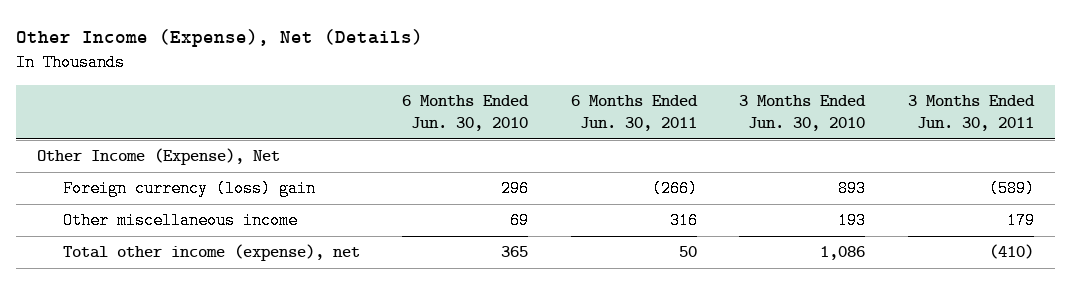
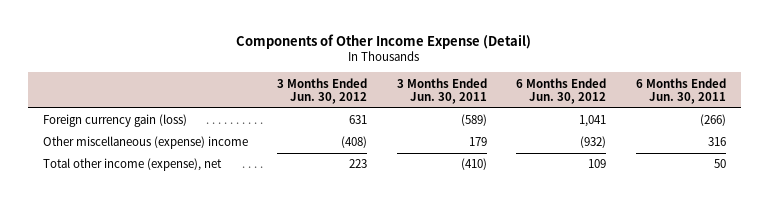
- Other Income (Expense), Net (Details)
+ Components of Other Income Expense (Detail)
- | 6 Months Ended Jun. 30, 2010 | 6 Months Ended Jun. 30, 2011 | 3 Months Ended Jun. 30, 2010 | 3 Months Ended Jun. 30, 2011
+ | 3 Months Ended Jun. 30, 2012 | 3 Months Ended Jun. 30, 2011 | 6 Months Ended Jun. 30, 2012 | 6 Months Ended Jun. 30, 2011
- Other Income (Expense), Net
- Foreign currency (loss) gain | 296 | (266) | 893 | (589)
- Other miscellaneous income | 69 | 316 | 193 | 179
+ Foreign currency gain (loss) | 631 | (589) | 1,041 | (266)
+ Other miscellaneous (expense) income | (408) | 179 | (932) | 316

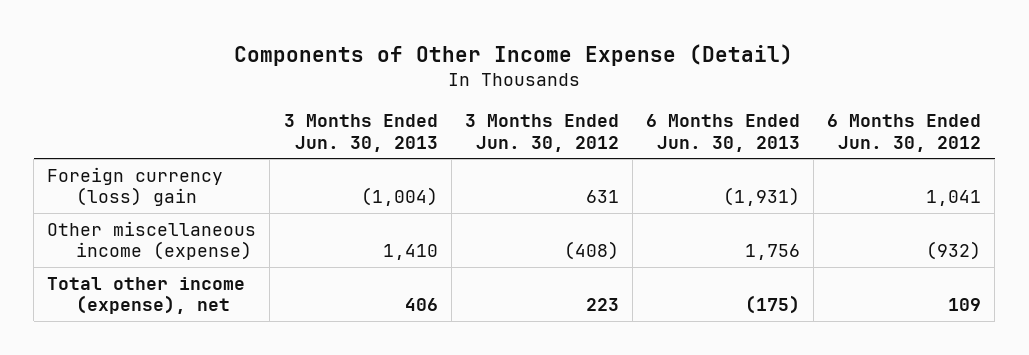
- | 3 Months Ended Jun. 30, 2012 | 3 Months Ended Jun. 30, 2011 | 6 Months Ended Jun. 30, 2012 | 6 Months Ended Jun. 30, 2011
+ | 3 Months Ended Jun. 30, 2013 | 3 Months Ended Jun. 30, 2012 | 6 Months Ended Jun. 30, 2013 | 6 Months Ended Jun. 30, 2012
- Foreign currency gain (loss) | 631 | (589) | 1,041 | (266)
- Other miscellaneous (expense) income | (408) | 179 | (932) | 316
+ Foreign currency (loss) gain | (1,004) | 631 | (1,931) | 1,041
+ Other miscellaneous income (expense) | 1,410 | (408) | 1,756 | (932)

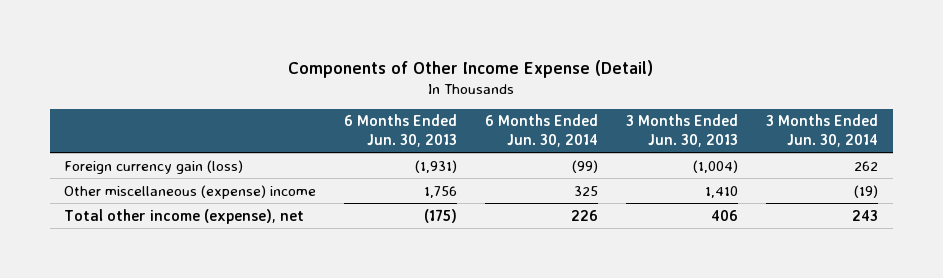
- | 3 Months Ended Jun. 30, 2013 | 3 Months Ended Jun. 30, 2012 | 6 Months Ended Jun. 30, 2013 | 6 Months Ended Jun. 30, 2012
+ | 6 Months Ended Jun. 30, 2013 | 6 Months Ended Jun. 30, 2014 | 3 Months Ended Jun. 30, 2013 | 3 Months Ended Jun. 30, 2014
- Foreign currency (loss) gain | (1,004) | 631 | (1,931) | 1,041
- Other miscellaneous income (expense) | 1,410 | (408) | 1,756 | (932)
+ Foreign currency gain (loss) | (1,931) | (99) | (1,004) | 262
+ Other miscellaneous (expense) income | 1,756 | 325 | 1,410 | (19)

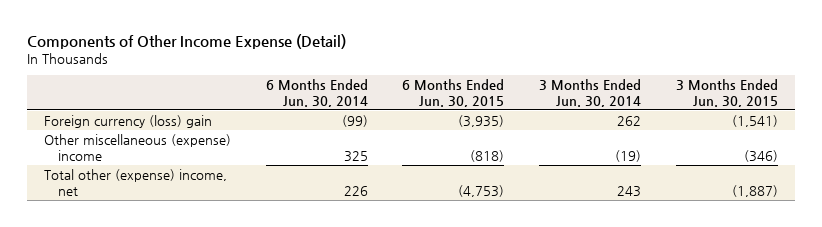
- | 6 Months Ended Jun. 30, 2013 | 6 Months Ended Jun. 30, 2014 | 3 Months Ended Jun. 30, 2013 | 3 Months Ended Jun. 30, 2014
+ | 6 Months Ended Jun. 30, 2014 | 6 Months Ended Jun. 30, 2015 | 3 Months Ended Jun. 30, 2014 | 3 Months Ended Jun. 30, 2015
- Foreign currency gain (loss) | (1,931) | (99) | (1,004) | 262
+ Foreign currency (loss) gain | (99) | (3,935) | 262 | (1,541)
- Total other income (expense), net | (175) | 226 | 406 | 243
+ Total other (expense) income, net | 226 | (4,753) | 243 | (1,887)

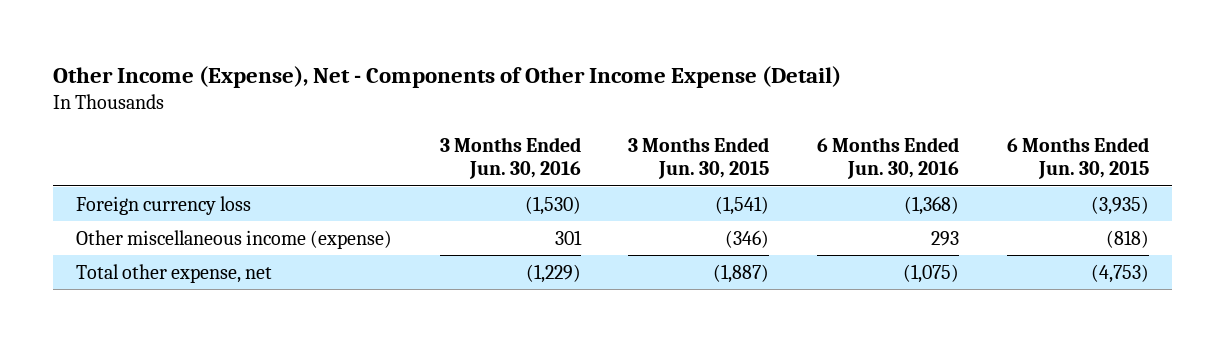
- Components of Other Income Expense (Detail)
+ Other Income (Expense), Net - Components of Other Income Expense (Detail)
- | 6 Months Ended Jun. 30, 2014 | 6 Months Ended Jun. 30, 2015 | 3 Months Ended Jun. 30, 2014 | 3 Months Ended Jun. 30, 2015
+ | 3 Months Ended Jun. 30, 2016 | 3 Months Ended Jun. 30, 2015 | 6 Months Ended Jun. 30, 2016 | 6 Months Ended Jun. 30, 2015
- Foreign currency (loss) gain | (99) | (3,935) | 262 | (1,541)
- Other miscellaneous (expense) income | 325 | (818) | (19) | (346)
- Total other (expense) income, net | 226 | (4,753) | 243 | (1,887)
+ Foreign currency loss | (1,530) | (1,541) | (1,368) | (3,935)
+ Other miscellaneous income (expense) | 301 | (346) | 293 | (818)
+ Total other expense, net | (1,229) | (1,887) | (1,075) | (4,753)

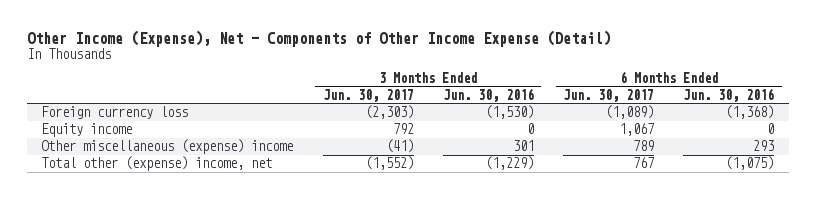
- | 3 Months Ended Jun. 30, 2016 | 3 Months Ended Jun. 30, 2015 | 6 Months Ended Jun. 30, 2016 | 6 Months Ended Jun. 30, 2015
+ | 3 Months Ended Jun. 30, 2017 | 3 Months Ended Jun. 30, 2016 | 6 Months Ended Jun. 30, 2017 | 6 Months Ended Jun. 30, 2016
- Other miscellaneous income (expense) | 301 | (346) | 293 | (818)
- Total other expense, net | (1,229) | (1,887) | (1,075) | (4,753)
+ Equity income | 792 | 0 | 1,067 | 0
+ Other miscellaneous (expense) income | (41) | 301 | 789 | 293
+ Total other (expense) income, net | (1,552) | (1,229) | 767 | (1,075)

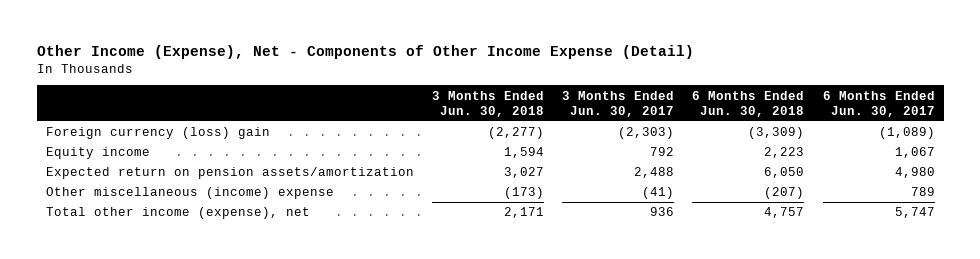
- | 3 Months Ended Jun. 30, 2017 | 3 Months Ended Jun. 30, 2016 | 6 Months Ended Jun. 30, 2017 | 6 Months Ended Jun. 30, 2016
+ | 3 Months Ended Jun. 30, 2018 | 3 Months Ended Jun. 30, 2017 | 6 Months Ended Jun. 30, 2018 | 6 Months Ended Jun. 30, 2017
- Foreign currency loss | (2,303) | (1,530) | (1,089) | (1,368)
+ Foreign currency (loss) gain | (2,277) | (2,303) | (3,309) | (1,089)
- Other miscellaneous (expense) income | (41) | 301 | 789 | 293
- Total other (expense) income, net | (1,552) | (1,229) | 767 | (1,075)
+ Expected return on pension assets/amortization | 3,027 | 2,488 | 6,050 | 4,980
+ Other miscellaneous (income) expense | (173) | (41) | (207) | 789
+ Total other income (expense), net | 2,171 | 936 | 4,757 | 5,747

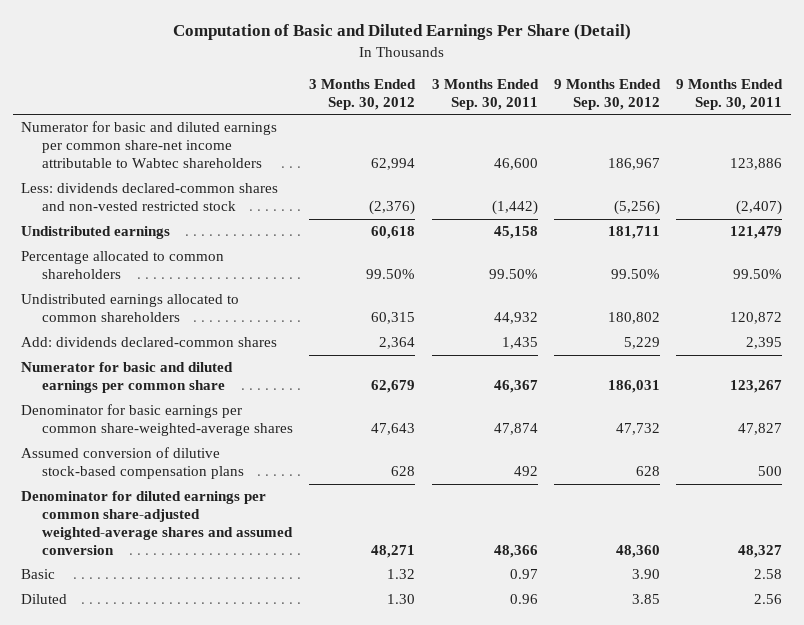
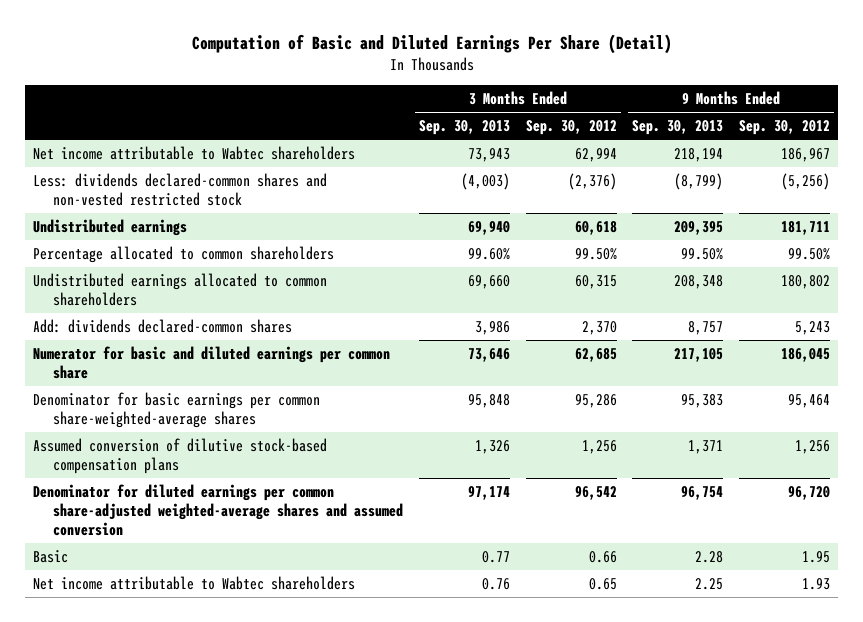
- | 3 Months Ended Sep. 30, 2012 | 3 Months Ended Sep. 30, 2011 | 9 Months Ended Sep. 30, 2012 | 9 Months Ended Sep. 30, 2011
+ | 3 Months Ended Sep. 30, 2013 | 3 Months Ended Sep. 30, 2012 | 9 Months Ended Sep. 30, 2013 | 9 Months Ended Sep. 30, 2012
- Numerator for basic and diluted earnings per common share-net income attributable to Wabtec shareholders | 62,994 | 46,600 | 186,967 | 123,886
+ Net income attributable to Wabtec shareholders | 73,943 | 62,994 | 218,194 | 186,967
- Add: dividends declared-common shares | 2,364 | 1,435 | 5,229 | 2,395
- Numerator for basic and diluted earnings per common share | 62,679 | 46,367 | 186,031 | 123,267
- Denominator for basic earnings per common share-weighted-average shares | 47,643 | 47,874 | 47,732 | 47,827
- Assumed conversion of dilutive stock-based compensation plans | 628 | 492 | 628 | 500
- Denominator for diluted earnings per common share-adjusted weighted-average shares and assumed conversion | 48,271 | 48,366 | 48,360 | 48,327
- Basic | 1.32 | 0.97 | 3.90 | 2.58
- Diluted | 1.30 | 0.96 | 3.85 | 2.56
+ Add: dividends declared-common shares | 3,986 | 2,370 | 8,757 | 5,243
+ Numerator for basic and diluted earnings per common share | 73,646 | 62,685 | 217,105 | 186,045
+ Denominator for basic earnings per common share-weighted-average shares | 95,848 | 95,286 | 95,383 | 95,464
+ Assumed conversion of dilutive stock-based compensation plans | 1,326 | 1,256 | 1,371 | 1,256
+ Denominator for diluted earnings per common share-adjusted weighted-average shares and assumed conversion | 97,174 | 96,542 | 96,754 | 96,720
+ Basic | 0.77 | 0.66 | 2.28 | 1.95
+ Net income attributable to Wabtec shareholders | 0.76 | 0.65 | 2.25 | 1.93

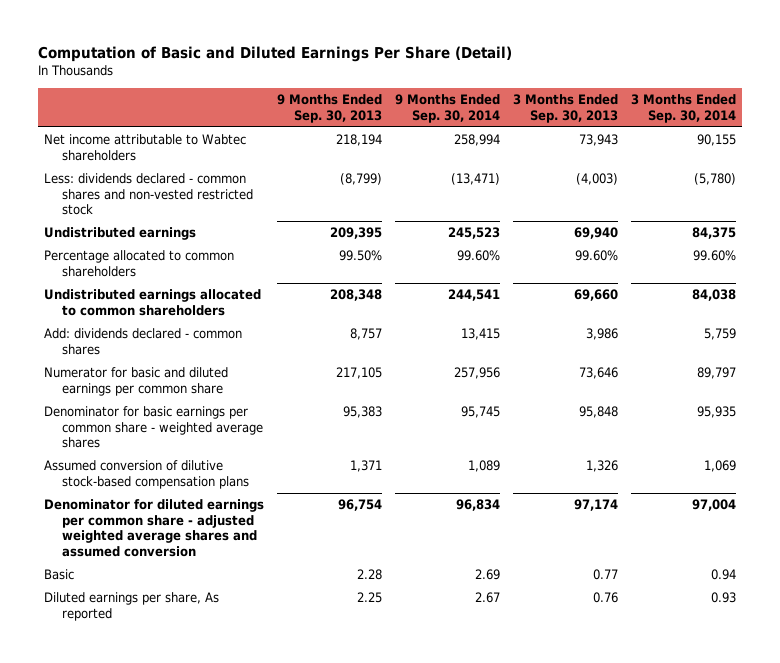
- | 3 Months Ended Sep. 30, 2013 | 3 Months Ended Sep. 30, 2012 | 9 Months Ended Sep. 30, 2013 | 9 Months Ended Sep. 30, 2012
+ | 9 Months Ended Sep. 30, 2013 | 9 Months Ended Sep. 30, 2014 | 3 Months Ended Sep. 30, 2013 | 3 Months Ended Sep. 30, 2014
- Less: dividends declared-common shares and non-vested restricted stock | (4,003) | (2,376) | (8,799) | (5,256)
+ Less: dividends declared - common shares and non-vested restricted stock | (8,799) | (13,471) | (4,003) | (5,780)
- Add: dividends declared-common shares | 3,986 | 2,370 | 8,757 | 5,243
+ Add: dividends declared - common shares | 8,757 | 13,415 | 3,986 | 5,759
- Denominator for basic earnings per common share-weighted-average shares | 95,848 | 95,286 | 95,383 | 95,464
+ Denominator for basic earnings per common share - weighted average shares | 95,383 | 95,745 | 95,848 | 95,935
- Denominator for diluted earnings per common share-adjusted weighted-average shares and assumed conversion | 97,174 | 96,542 | 96,754 | 96,720
+ Denominator for diluted earnings per common share - adjusted weighted average shares and assumed conversion | 96,754 | 96,834 | 97,174 | 97,004
- Net income attributable to Wabtec shareholders | 0.76 | 0.65 | 2.25 | 1.93
+ Diluted earnings per share, As reported | 2.25 | 2.67 | 0.76 | 0.93

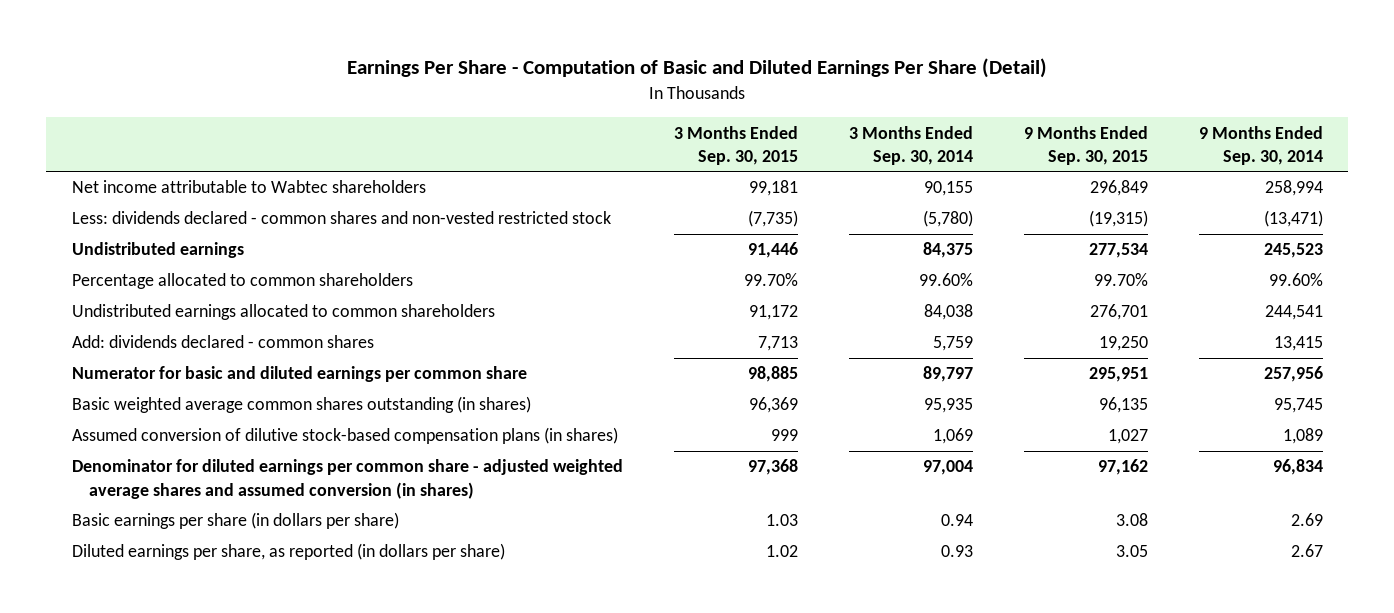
- Computation of Basic and Diluted Earnings Per Share (Detail)
+ Earnings Per Share - Computation of Basic and Diluted Earnings Per Share (Detail)
- | 9 Months Ended Sep. 30, 2013 | 9 Months Ended Sep. 30, 2014 | 3 Months Ended Sep. 30, 2013 | 3 Months Ended Sep. 30, 2014
+ | 3 Months Ended Sep. 30, 2015 | 3 Months Ended Sep. 30, 2014 | 9 Months Ended Sep. 30, 2015 | 9 Months Ended Sep. 30, 2014
- Denominator for basic earnings per common share - weighted average shares | 95,383 | 95,745 | 95,848 | 95,935
- Assumed conversion of dilutive stock-based compensation plans | 1,371 | 1,089 | 1,326 | 1,069
- Denominator for diluted earnings per common share - adjusted weighted average shares and assumed conversion | 96,754 | 96,834 | 97,174 | 97,004
- Basic | 2.28 | 2.69 | 0.77 | 0.94
- Diluted earnings per share, As reported | 2.25 | 2.67 | 0.76 | 0.93
+ Basic weighted average common shares outstanding (in shares) | 96,369 | 95,935 | 96,135 | 95,745
+ Assumed conversion of dilutive stock-based compensation plans (in shares) | 999 | 1,069 | 1,027 | 1,089
+ Denominator for diluted earnings per common share - adjusted weighted average shares and assumed conversion (in shares) | 97,368 | 97,004 | 97,162 | 96,834
+ Basic earnings per share (in dollars per share) | 1.03 | 0.94 | 3.08 | 2.69
+ Diluted earnings per share, as reported (in dollars per share) | 1.02 | 0.93 | 3.05 | 2.67

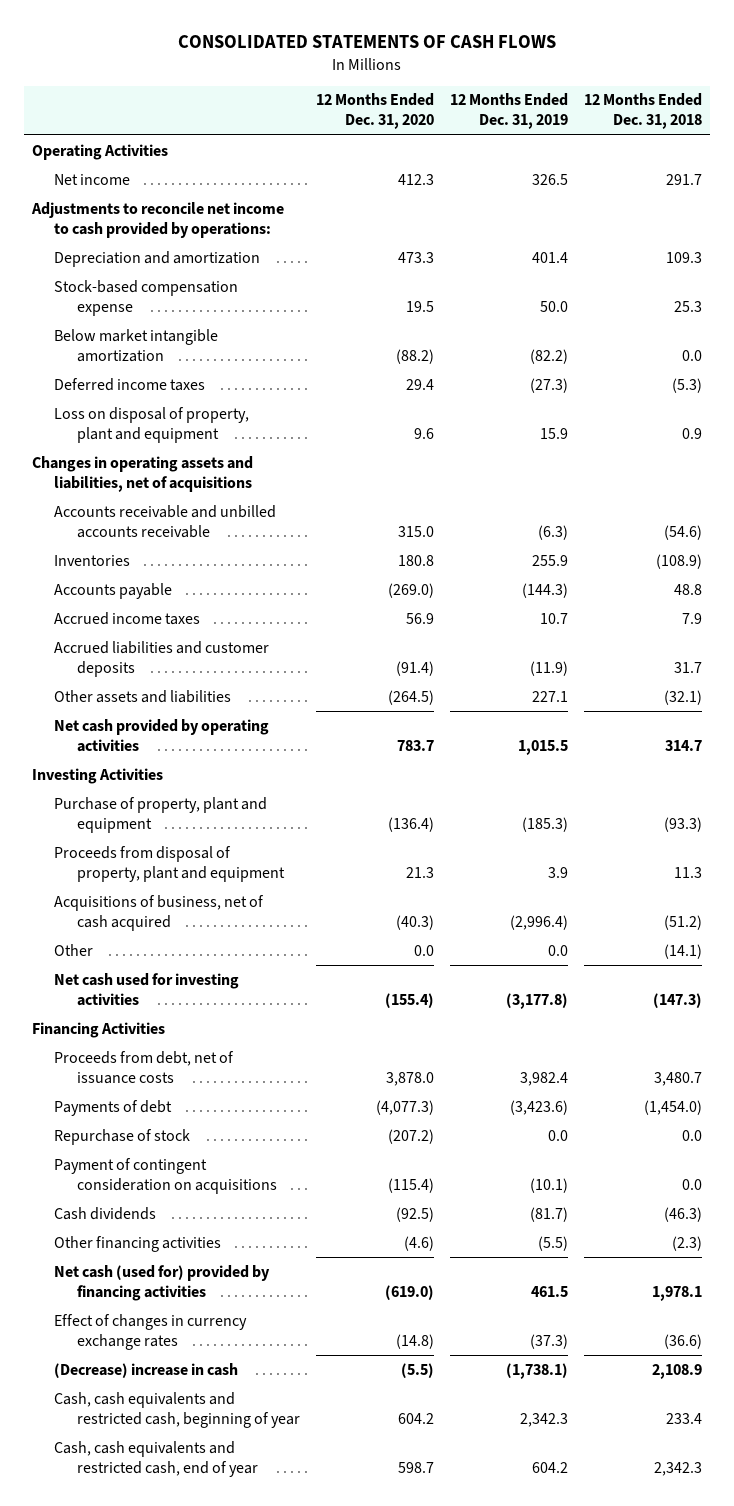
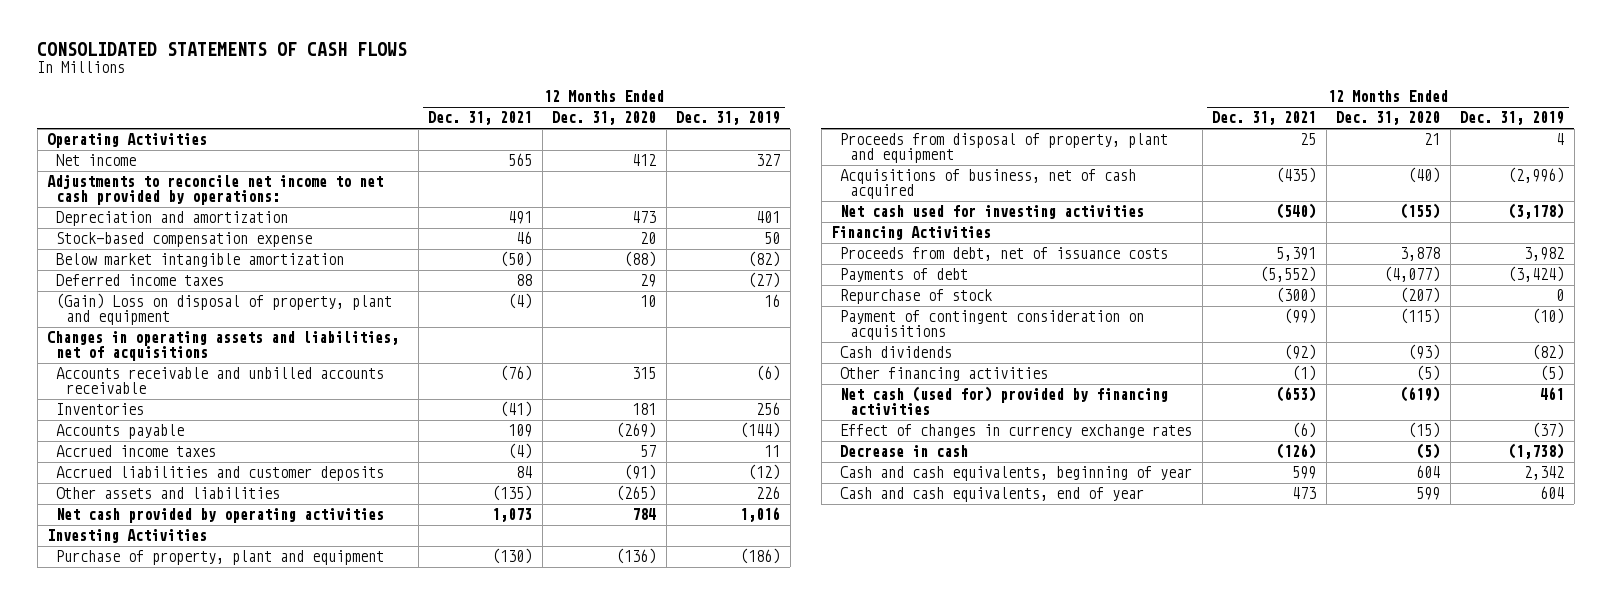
- | 12 Months Ended Dec. 31, 2020 | 12 Months Ended Dec. 31, 2019 | 12 Months Ended Dec. 31, 2018
+ | 12 Months Ended Dec. 31, 2021 | 12 Months Ended Dec. 31, 2020 | 12 Months Ended Dec. 31, 2019
- Net income | 412.3 | 326.5 | 291.7
- Adjustments to reconcile net income to cash provided by operations:
- Depreciation and amortization | 473.3 | 401.4 | 109.3
- Stock-based compensation expense | 19.5 | 50.0 | 25.3
- Below market intangible amortization | (88.2) | (82.2) | 0.0
- Deferred income taxes | 29.4 | (27.3) | (5.3)
- Loss on disposal of property, plant and equipment | 9.6 | 15.9 | 0.9
+ Net income | 565 | 412 | 327
+ Adjustments to reconcile net income to net cash provided by operations:
+ Depreciation and amortization | 491 | 473 | 401
+ Stock-based compensation expense | 46 | 20 | 50
+ Below market intangible amortization | (50) | (88) | (82)
+ Deferred income taxes | 88 | 29 | (27)
+ (Gain) Loss on disposal of property, plant and equipment | (4) | 10 | 16
- Accounts receivable and unbilled accounts receivable | 315.0 | (6.3) | (54.6)
- Inventories | 180.8 | 255.9 | (108.9)
- Accounts payable | (269.0) | (144.3) | 48.8
- Accrued income taxes | 56.9 | 10.7 | 7.9
- Accrued liabilities and customer deposits | (91.4) | (11.9) | 31.7
- Other assets and liabilities | (264.5) | 227.1 | (32.1)
- Net cash provided by operating activities | 783.7 | 1,015.5 | 314.7
+ Accounts receivable and unbilled accounts receivable | (76) | 315 | (6)
+ Inventories | (41) | 181 | 256
+ Accounts payable | 109 | (269) | (144)
+ Accrued income taxes | (4) | 57 | 11
+ Accrued liabilities and customer deposits | 84 | (91) | (12)
+ Other assets and liabilities | (135) | (265) | 226
+ Net cash provided by operating activities | 1,073 | 784 | 1,016
- Purchase of property, plant and equipment | (136.4) | (185.3) | (93.3)
- Proceeds from disposal of property, plant and equipment | 21.3 | 3.9 | 11.3
- Acquisitions of business, net of cash acquired | (40.3) | (2,996.4) | (51.2)
- Other | 0.0 | 0.0 | (14.1)
- Net cash used for investing activities | (155.4) | (3,177.8) | (147.3)
+ Purchase of property, plant and equipment | (130) | (136) | (186)
+ Proceeds from disposal of property, plant and equipment | 25 | 21 | 4
+ Acquisitions of business, net of cash acquired | (435) | (40) | (2,996)
+ Net cash used for investing activities | (540) | (155) | (3,178)
- Proceeds from debt, net of issuance costs | 3,878.0 | 3,982.4 | 3,480.7
- Payments of debt | (4,077.3) | (3,423.6) | (1,454.0)
- Repurchase of stock | (207.2) | 0.0 | 0.0
- Payment of contingent consideration on acquisitions | (115.4) | (10.1) | 0.0
- Cash dividends | (92.5) | (81.7) | (46.3)
- Other financing activities | (4.6) | (5.5) | (2.3)
- Net cash (used for) provided by financing activities | (619.0) | 461.5 | 1,978.1
- Effect of changes in currency exchange rates | (14.8) | (37.3) | (36.6)
- (Decrease) increase in cash | (5.5) | (1,738.1) | 2,108.9
- Cash, cash equivalents and restricted cash, beginning of year | 604.2 | 2,342.3 | 233.4
- Cash, cash equivalents and restricted cash, end of year | 598.7 | 604.2 | 2,342.3
+ Proceeds from debt, net of issuance costs | 5,391 | 3,878 | 3,982
+ Payments of debt | (5,552) | (4,077) | (3,424)
+ Repurchase of stock | (300) | (207) | 0
+ Payment of contingent consideration on acquisitions | (99) | (115) | (10)
+ Cash dividends | (92) | (93) | (82)
+ Other financing activities | (1) | (5) | (5)
+ Net cash (used for) provided by financing activities | (653) | (619) | 461
+ Effect of changes in currency exchange rates | (6) | (15) | (37)
+ Decrease in cash | (126) | (5) | (1,738)
+ Cash and cash equivalents, beginning of year | 599 | 604 | 2,342
+ Cash and cash equivalents, end of year | 473 | 599 | 604

